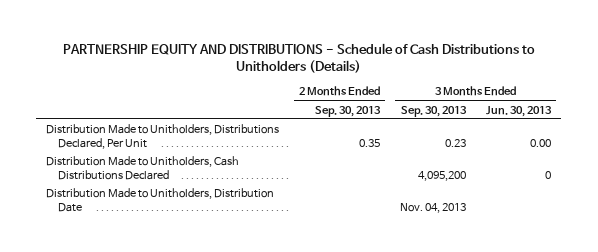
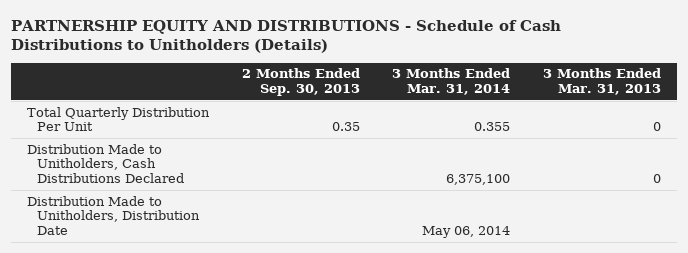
- | 2 Months Ended Sep. 30, 2013 | 3 Months Ended Sep. 30, 2013 | 3 Months Ended Jun. 30, 2013
+ | 2 Months Ended Sep. 30, 2013 | 3 Months Ended Mar. 31, 2014 | 3 Months Ended Mar. 31, 2013
- Distribution Made to Unitholders, Distributions Declared, Per Unit | 0.35 | 0.23 | 0.00
+ Total Quarterly Distribution Per Unit | 0.35 | 0.355 | 0

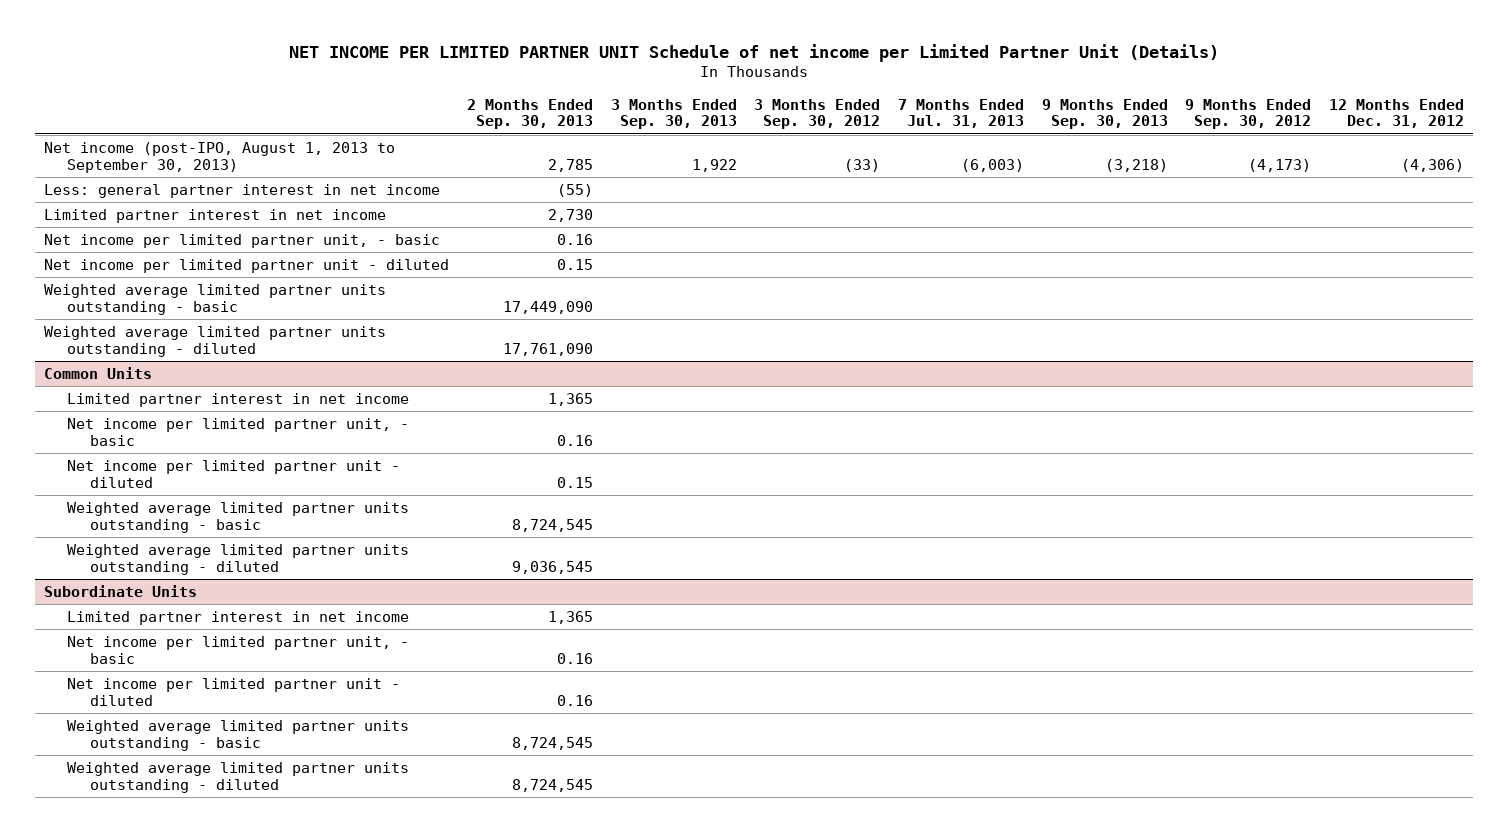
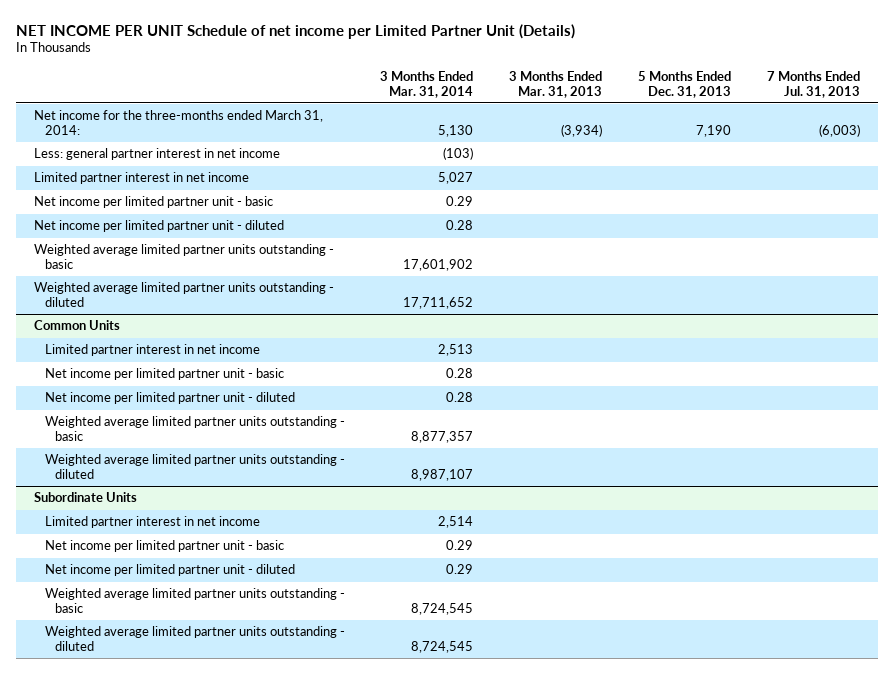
- NET INCOME PER LIMITED PARTNER UNIT Schedule of net income per Limited Partner Unit (Details)
+ NET INCOME PER UNIT Schedule of net income per Limited Partner Unit (Details)
- | 2 Months Ended Sep. 30, 2013 | 3 Months Ended Sep. 30, 2013 | 3 Months Ended Sep. 30, 2012 | 7 Months Ended Jul. 31, 2013 | 9 Months Ended Sep. 30, 2013 | 9 Months Ended Sep. 30, 2012 | 12 Months Ended Dec. 31, 2012
+ | 3 Months Ended Mar. 31, 2014 | 3 Months Ended Mar. 31, 2013 | 5 Months Ended Dec. 31, 2013 | 7 Months Ended Jul. 31, 2013
- Net income (post-IPO, August 1, 2013 to September 30, 2013) | 2,785 | 1,922 | (33) | (6,003) | (3,218) | (4,173) | (4,306)
+ Net income for the three-months ended March 31, 2014: | 5,130 | (3,934) | 7,190 | (6,003)
- Net income per limited partner unit, - basic | 0.16 | | | | | |
+ Net income per limited partner unit - basic | 0.29 | | |
@ Common Units
- Net income per limited partner unit, - basic | 0.16 | | | | | |
+ Net income per limited partner unit - basic | 0.28 | | |
@ Subordinate Units
- Net income per limited partner unit, - basic | 0.16 | | | | | |
+ Net income per limited partner unit - basic | 0.29 | | |

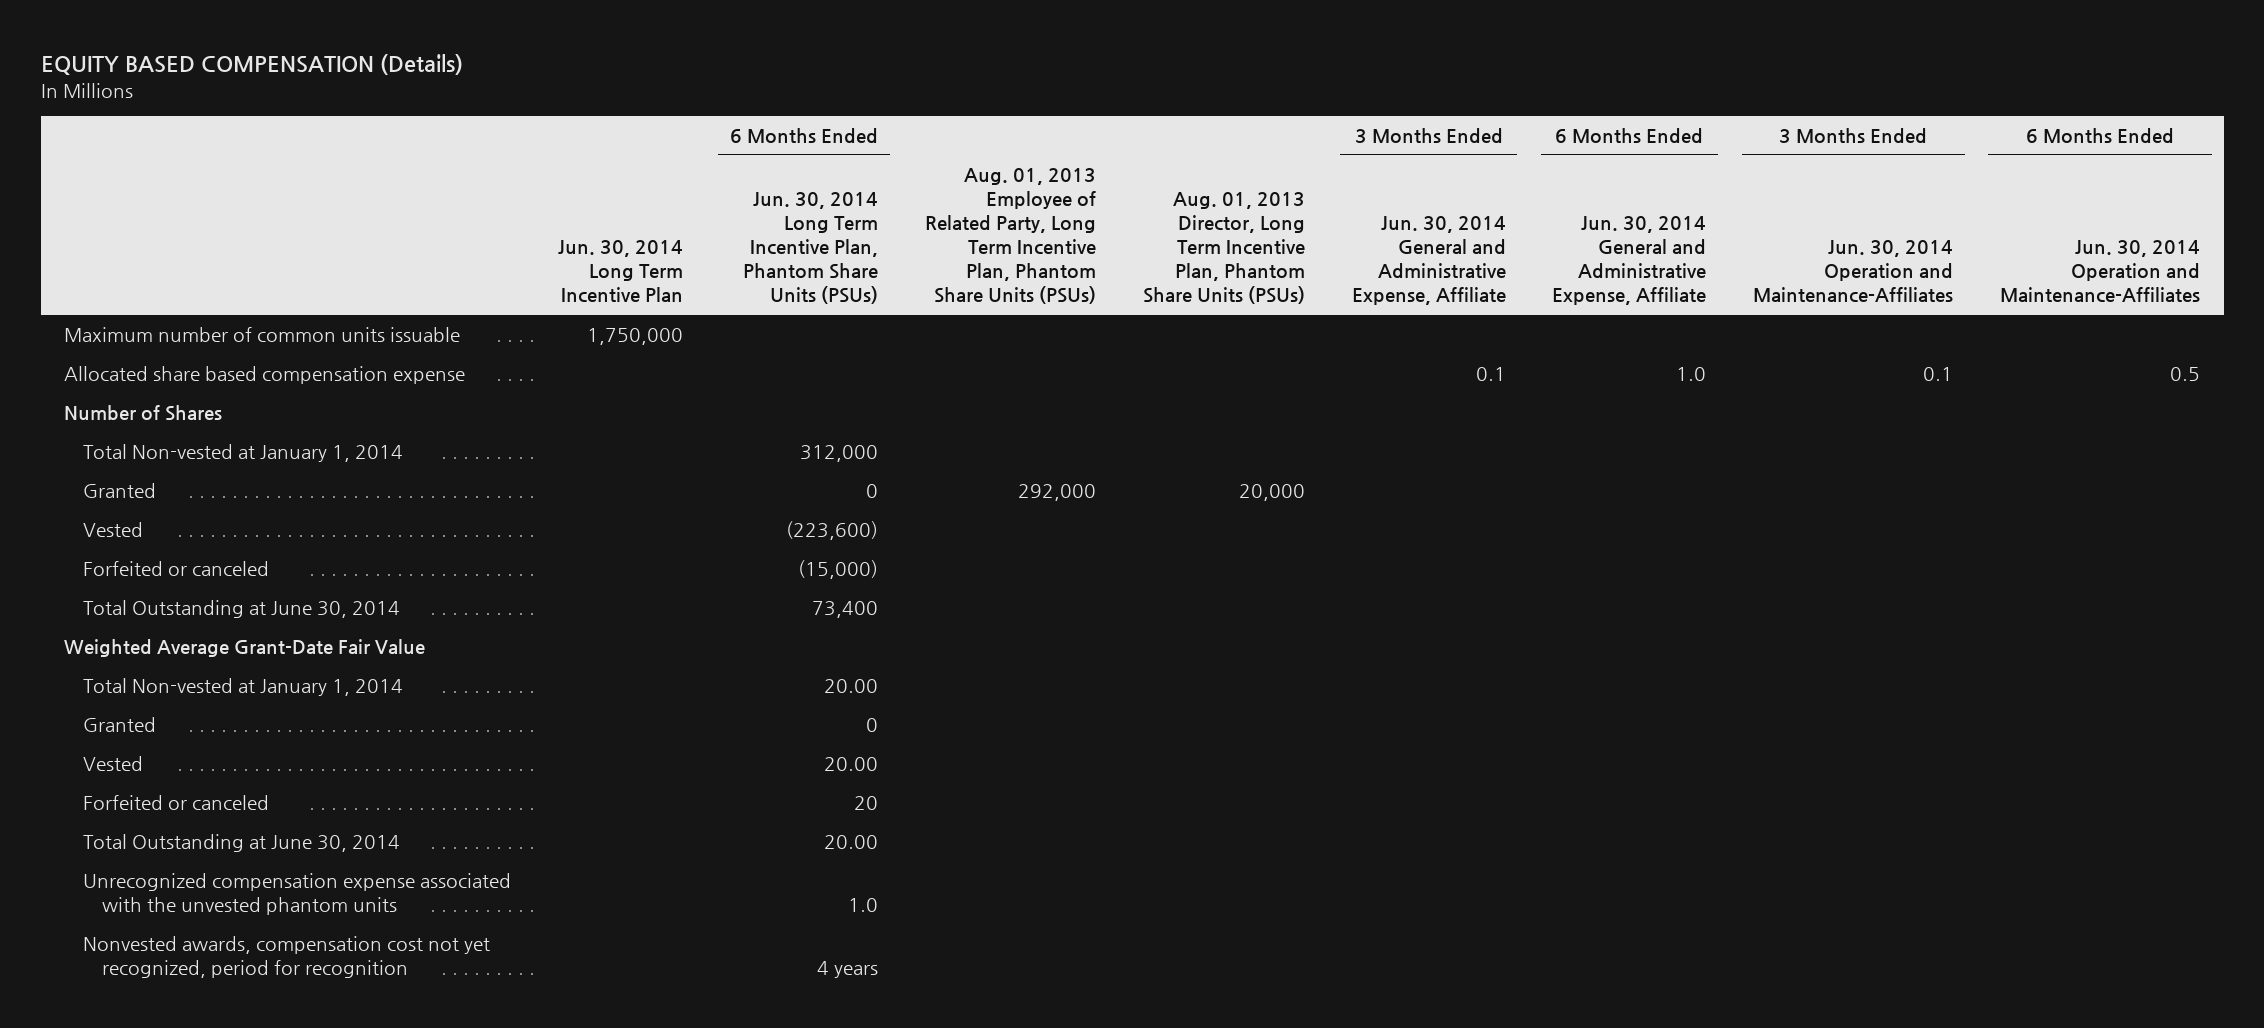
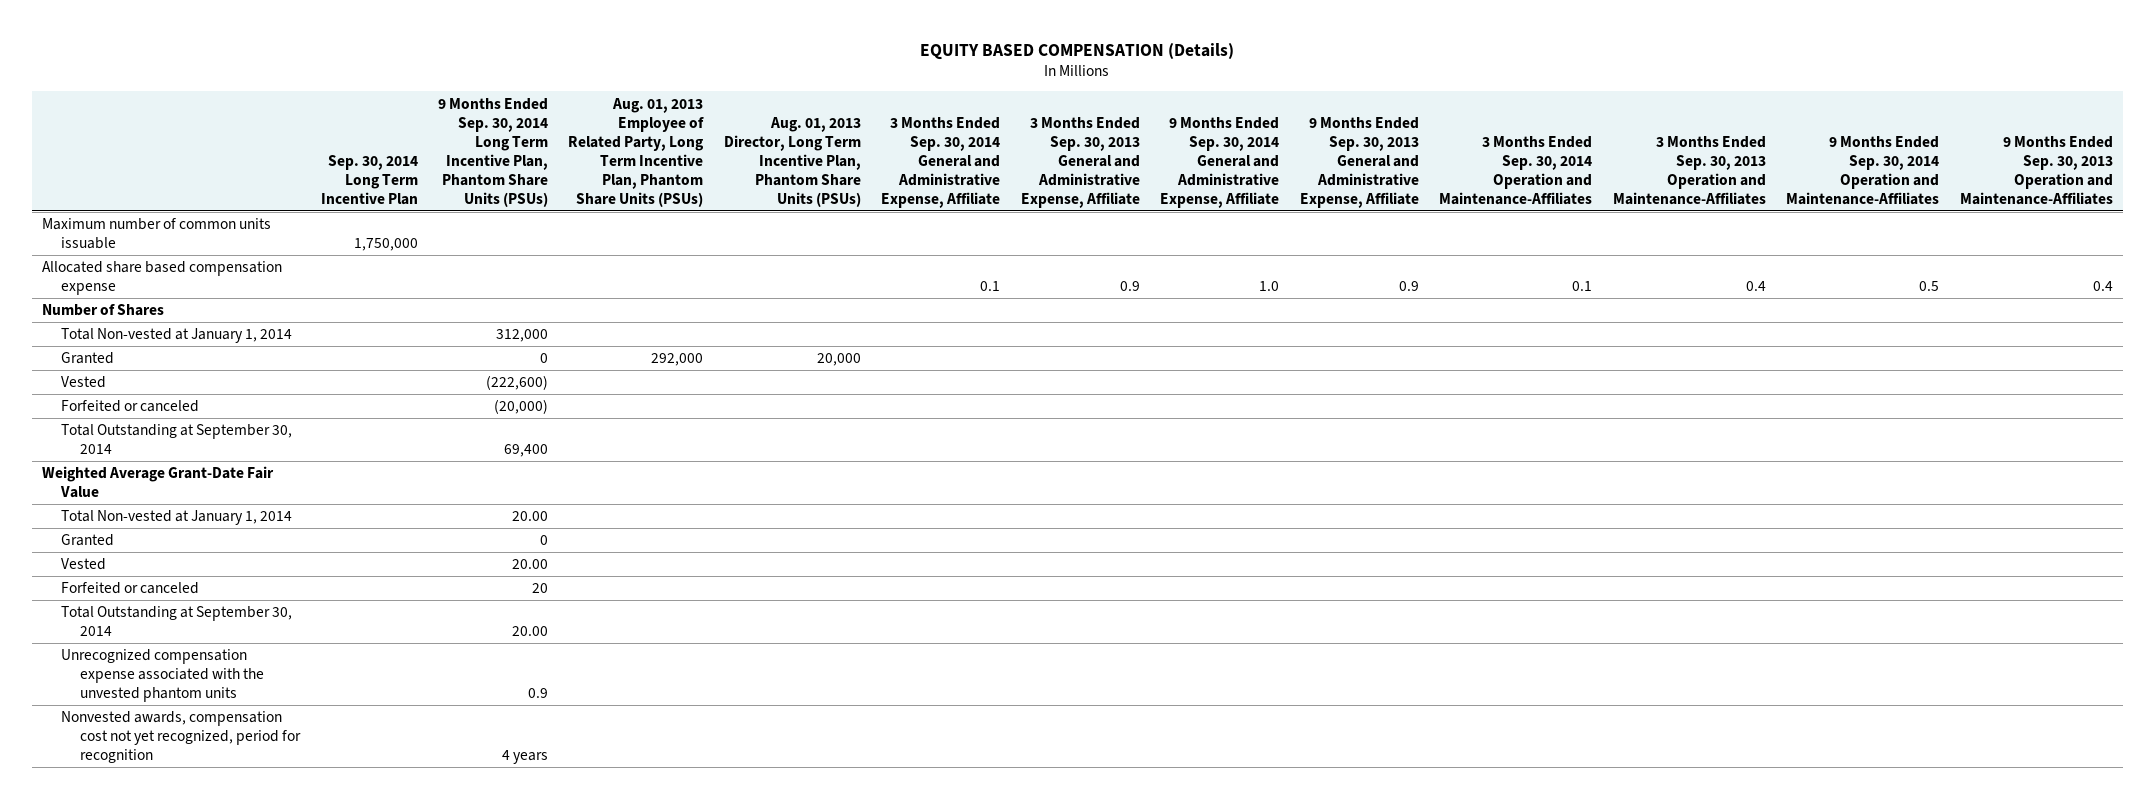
- | Jun. 30, 2014 Long Term Incentive Plan | 6 Months Ended Jun. 30, 2014 Long Term Incentive Plan, Phantom Share Units (PSUs) | Aug. 01, 2013 Employee of Related Party, Long Term Incentive Plan, Phantom Share Units (PSUs) | Aug. 01, 2013 Director, Long Term Incentive Plan, Phantom Share Units (PSUs) | 3 Months Ended Jun. 30, 2014 General and Administrative Expense, Affiliate | 6 Months Ended Jun. 30, 2014 General and Administrative Expense, Affiliate | 3 Months Ended Jun. 30, 2014 Operation and Maintenance-Affiliates | 6 Months Ended Jun. 30, 2014 Operation and Maintenance-Affiliates
+ | Sep. 30, 2014 Long Term Incentive Plan | 9 Months Ended Sep. 30, 2014 Long Term Incentive Plan, Phantom Share Units (PSUs) | Aug. 01, 2013 Employee of Related Party, Long Term Incentive Plan, Phantom Share Units (PSUs) | Aug. 01, 2013 Director, Long Term Incentive Plan, Phantom Share Units (PSUs) | 3 Months Ended Sep. 30, 2014 General and Administrative Expense, Affiliate | 3 Months Ended Sep. 30, 2013 General and Administrative Expense, Affiliate | 9 Months Ended Sep. 30, 2014 General and Administrative Expense, Affiliate | 9 Months Ended Sep. 30, 2013 General and Administrative Expense, Affiliate | 3 Months Ended Sep. 30, 2014 Operation and Maintenance-Affiliates | 3 Months Ended Sep. 30, 2013 Operation and Maintenance-Affiliates | 9 Months Ended Sep. 30, 2014 Operation and Maintenance-Affiliates | 9 Months Ended Sep. 30, 2013 Operation and Maintenance-Affiliates
- Total Outstanding at June 30, 2014 | | 73,400 | | | | | |
+ Total Outstanding at September 30, 2014 | | 69,400 | | | | | | | | | |
- Total Outstanding at June 30, 2014 | | 20.00 | | | | | |
+ Total Outstanding at September 30, 2014 | | 20.00 | | | | | | | | | |

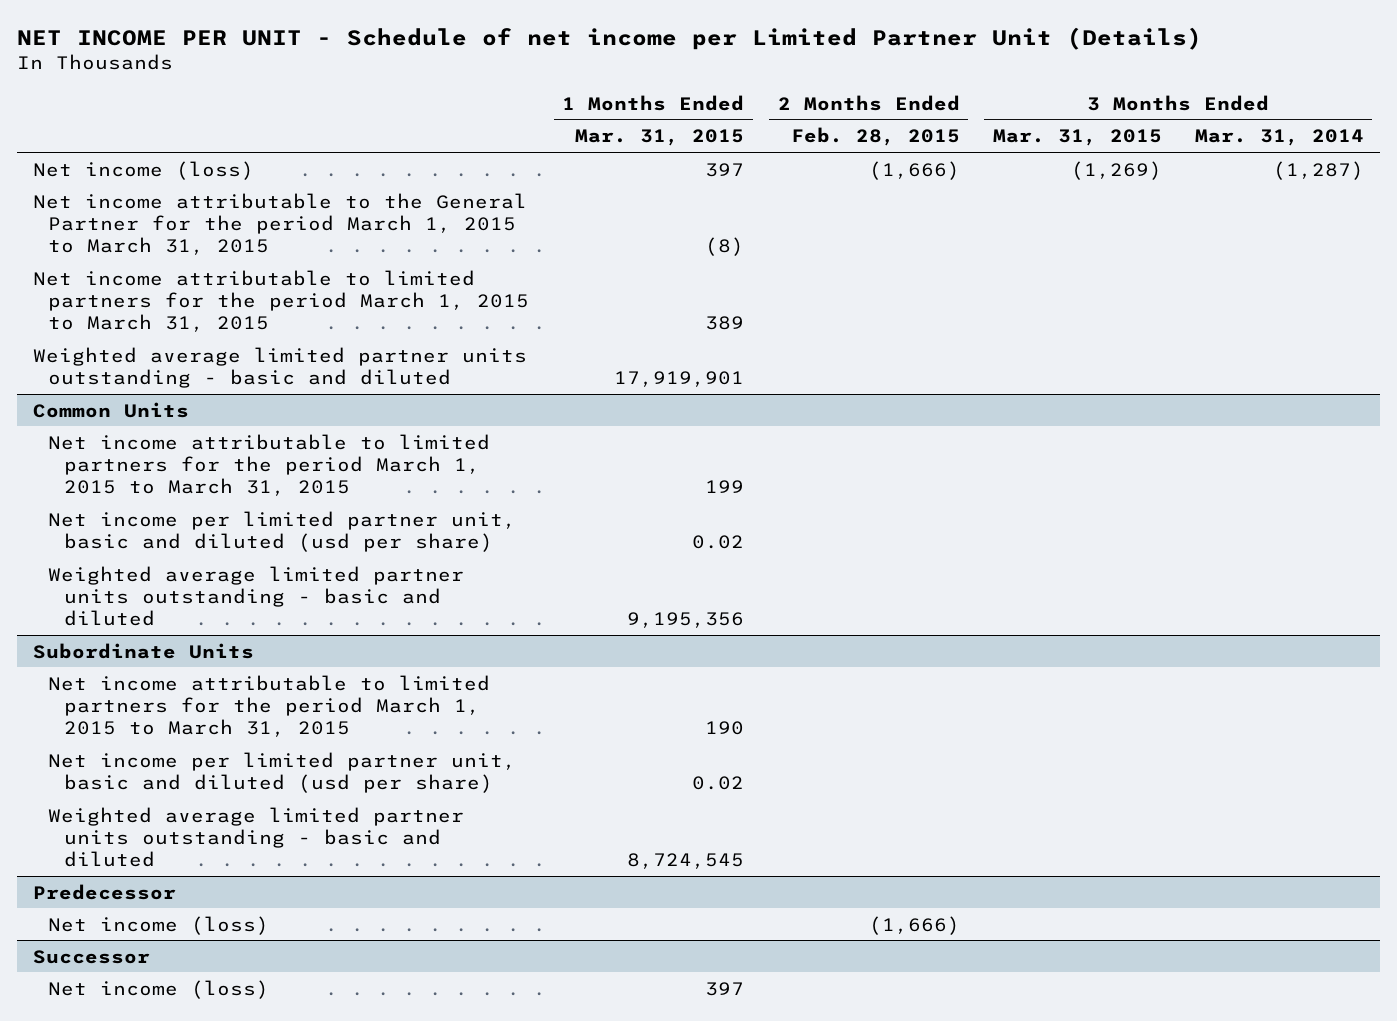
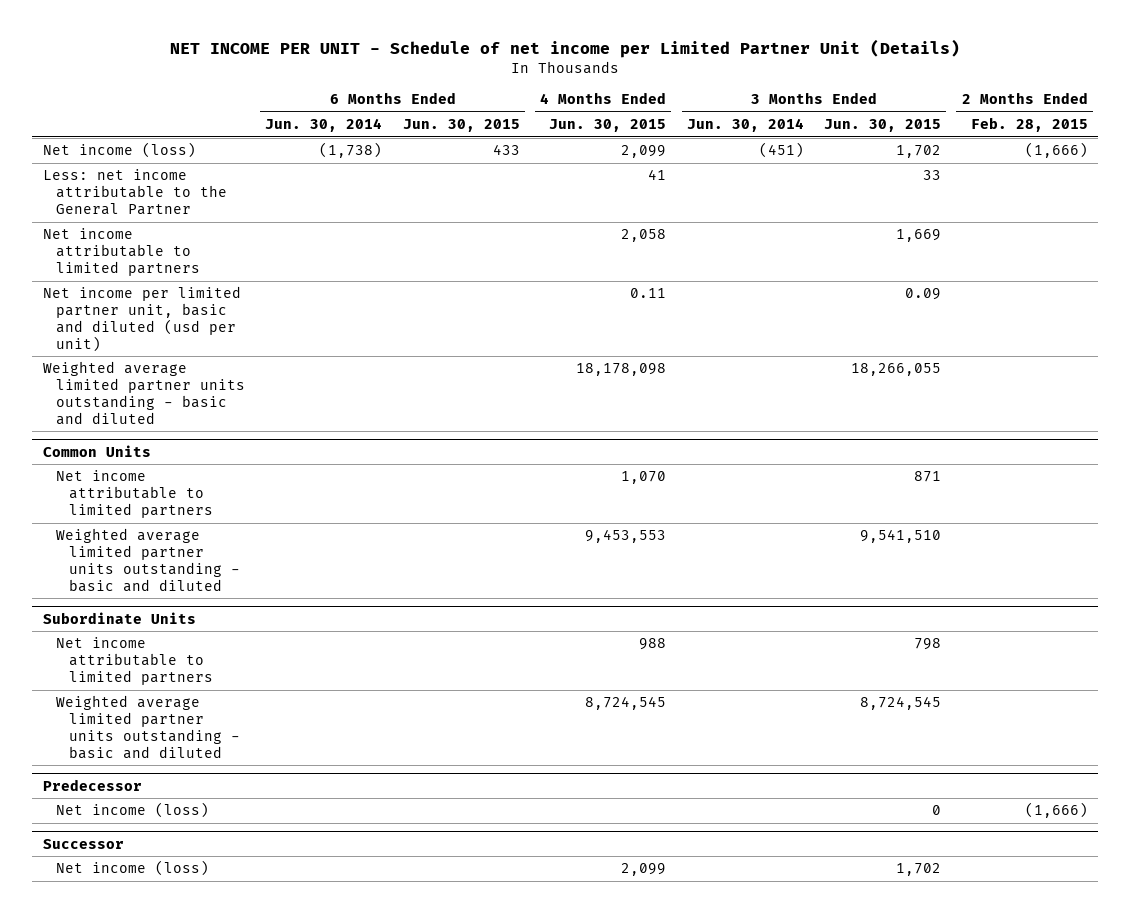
- | 1 Months Ended Mar. 31, 2015 | 2 Months Ended Feb. 28, 2015 | 3 Months Ended Mar. 31, 2015 | 3 Months Ended Mar. 31, 2014
+ | 6 Months Ended Jun. 30, 2014 | 6 Months Ended Jun. 30, 2015 | 4 Months Ended Jun. 30, 2015 | 3 Months Ended Jun. 30, 2014 | 3 Months Ended Jun. 30, 2015 | 2 Months Ended Feb. 28, 2015
- Net income attributable to the General Partner for the period March 1, 2015 to March 31, 2015 | (8) | | |
- Net income attributable to limited partners for the period March 1, 2015 to March 31, 2015 | 389 | | |
+ Less: net income attributable to the General Partner | | | 41 | | 33 |
+ Net income attributable to limited partners | | | 2,058 | | 1,669 |
+ Net income per limited partner unit, basic and diluted (usd per unit) | | | 0.11 | | 0.09 |
@ Common Units
- Net income attributable to limited partners for the period March 1, 2015 to March 31, 2015 | 199 | | |
- Net income per limited partner unit, basic and diluted (usd per share) | 0.02 | | |
+ Net income attributable to limited partners | | | 1,070 | | 871 |
@ Subordinate Units
- Net income attributable to limited partners for the period March 1, 2015 to March 31, 2015 | 190 | | |
- Net income per limited partner unit, basic and diluted (usd per share) | 0.02 | | |
+ Net income attributable to limited partners | | | 988 | | 798 |

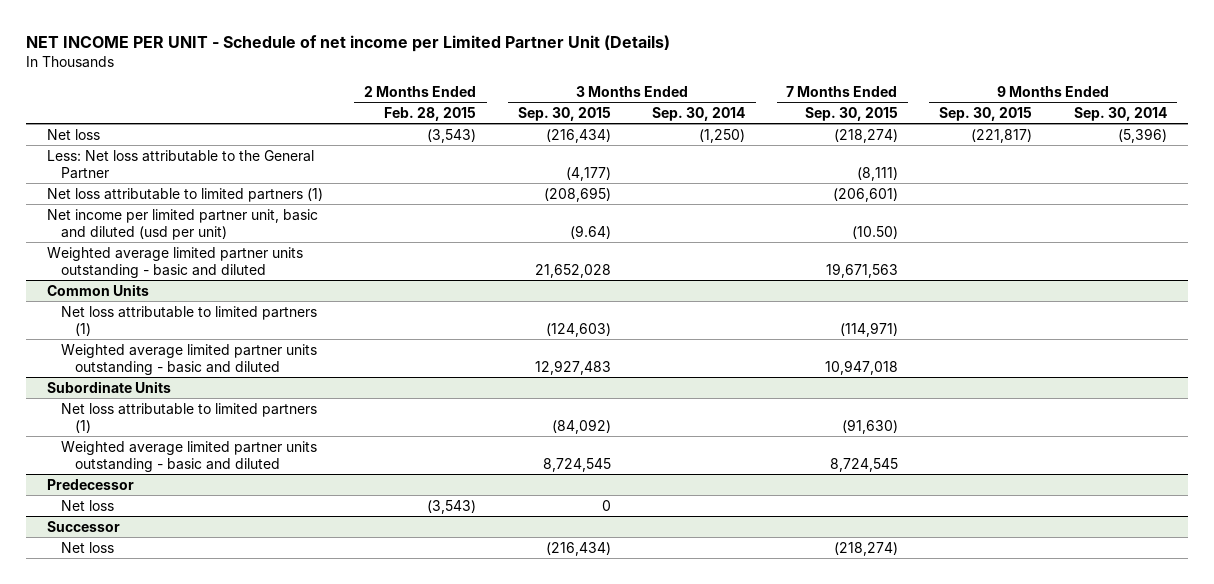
- | 6 Months Ended Jun. 30, 2014 | 6 Months Ended Jun. 30, 2015 | 4 Months Ended Jun. 30, 2015 | 3 Months Ended Jun. 30, 2014 | 3 Months Ended Jun. 30, 2015 | 2 Months Ended Feb. 28, 2015
+ | 2 Months Ended Feb. 28, 2015 | 3 Months Ended Sep. 30, 2015 | 3 Months Ended Sep. 30, 2014 | 7 Months Ended Sep. 30, 2015 | 9 Months Ended Sep. 30, 2015 | 9 Months Ended Sep. 30, 2014
- Net income (loss) | (1,738) | 433 | 2,099 | (451) | 1,702 | (1,666)
- Less: net income attributable to the General Partner | | | 41 | | 33 |
- Net income attributable to limited partners | | | 2,058 | | 1,669 |
+ Net loss | (3,543) | (216,434) | (1,250) | (218,274) | (221,817) | (5,396)
+ Less: Net loss attributable to the General Partner | | (4,177) | | (8,111) | |
+ Net loss attributable to limited partners (1) | | (208,695) | | (206,601) | |
@ Common Units
- Net income attributable to limited partners | | | 1,070 | | 871 |
+ Net loss attributable to limited partners (1) | | (124,603) | | (114,971) | |
@ Subordinate Units
- Net income attributable to limited partners | | | 988 | | 798 |
+ Net loss attributable to limited partners (1) | | (84,092) | | (91,630) | |
@ Predecessor
- Net income (loss) | | | | | 0 | (1,666)
+ Net loss | (3,543) | 0 | | | |
@ Successor
- Net income (loss) | | | 2,099 | | 1,702 |
+ Net loss | | (216,434) | | (218,274) | |

